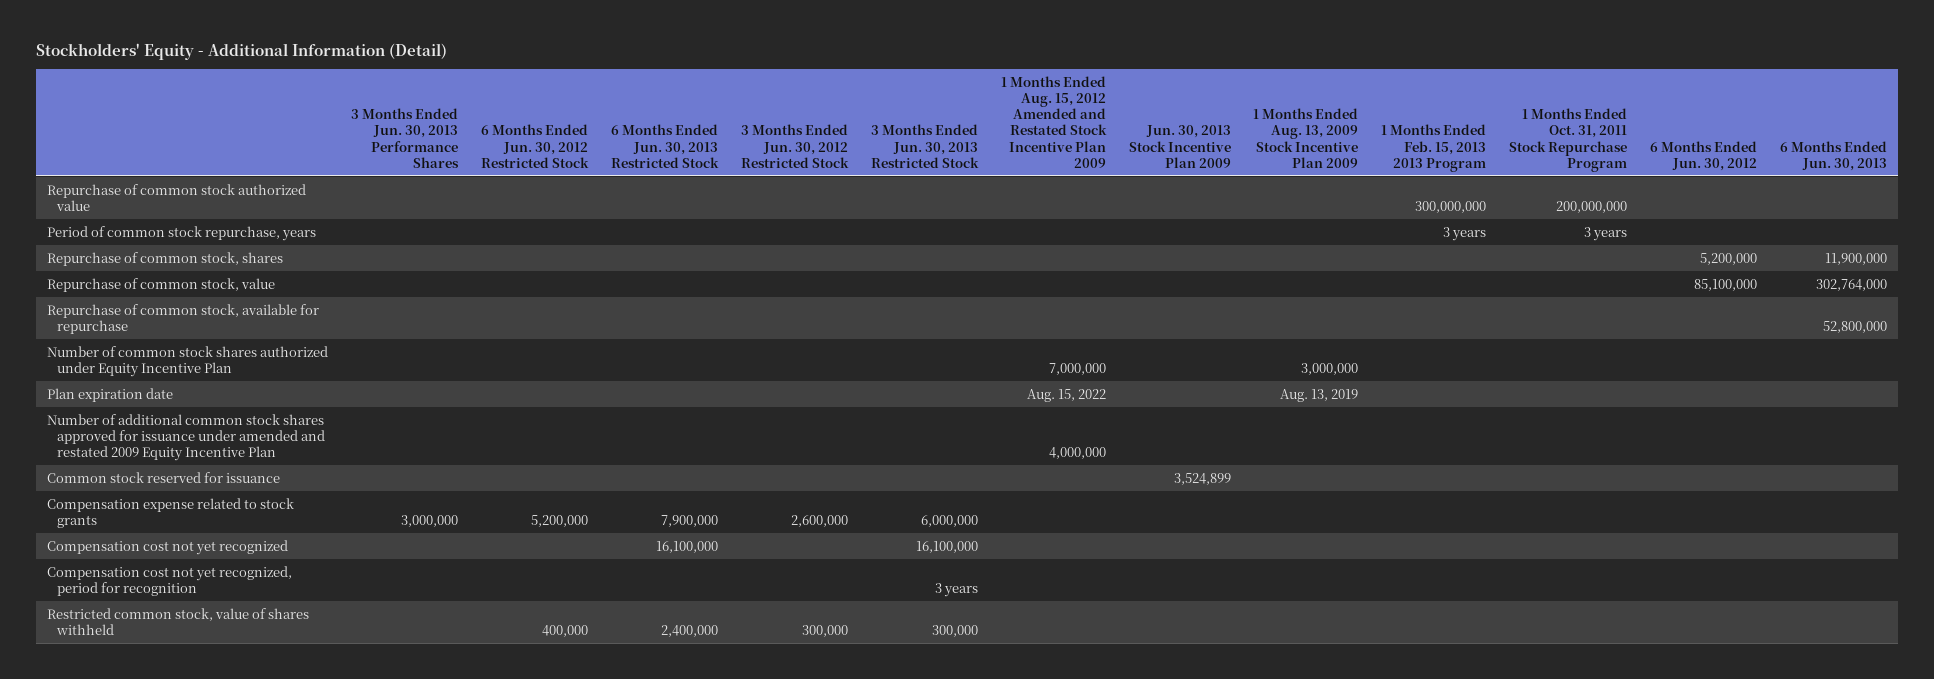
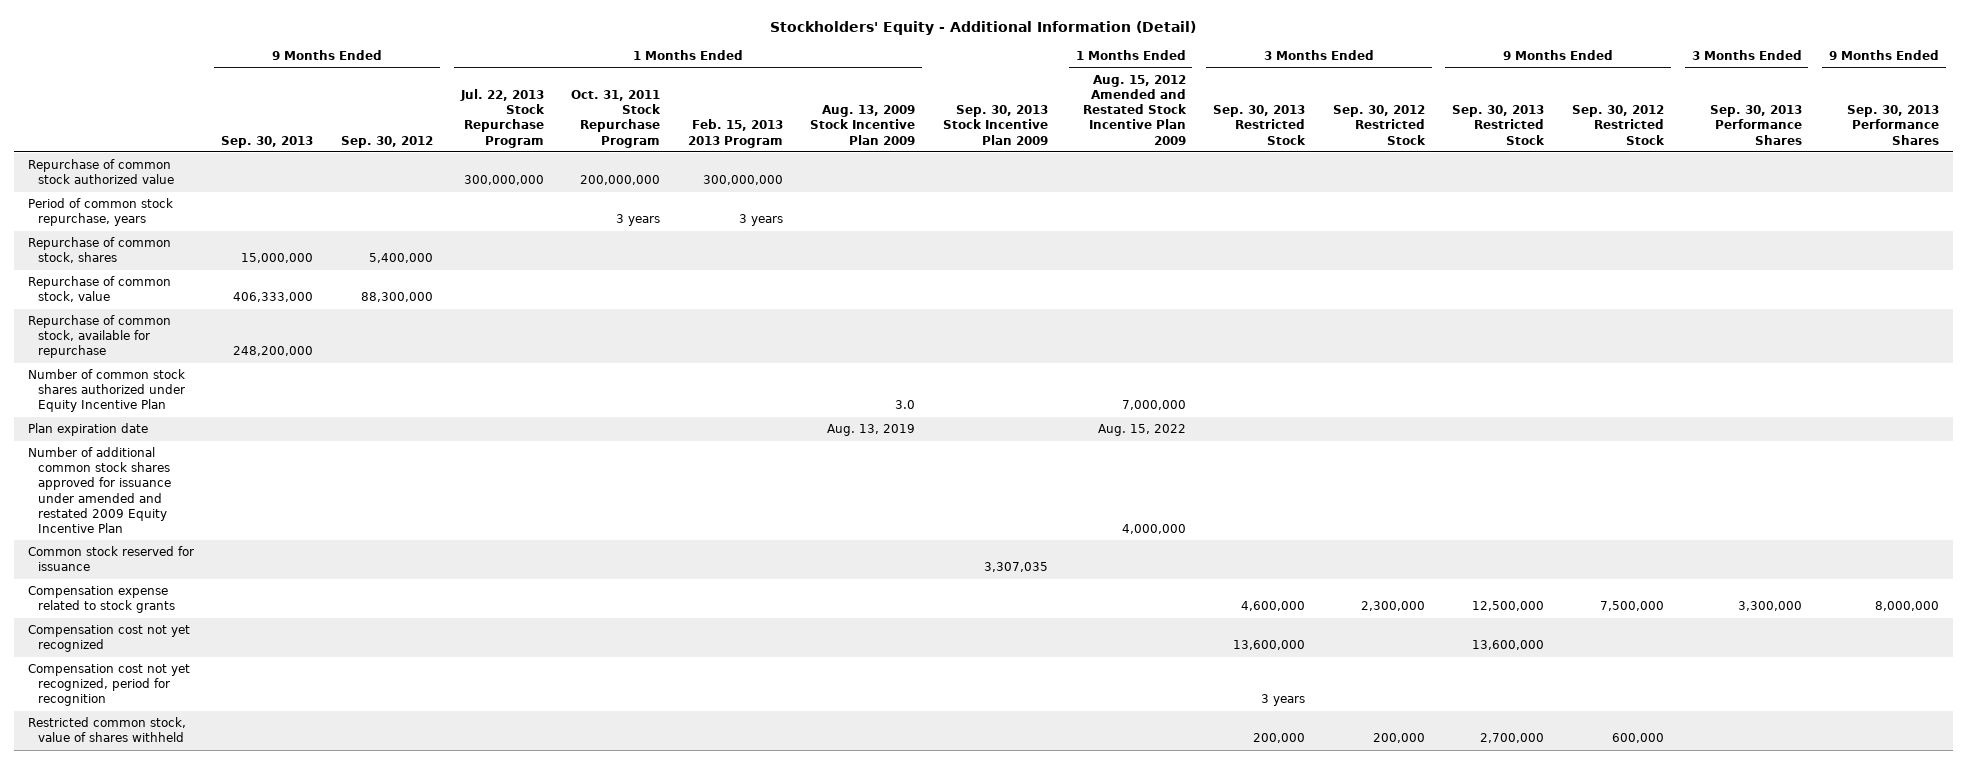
- | 3 Months Ended Jun. 30, 2013 Performance Shares | 6 Months Ended Jun. 30, 2012 Restricted Stock | 6 Months Ended Jun. 30, 2013 Restricted Stock | 3 Months Ended Jun. 30, 2012 Restricted Stock | 3 Months Ended Jun. 30, 2013 Restricted Stock | 1 Months Ended Aug. 15, 2012 Amended and Restated Stock Incentive Plan 2009 | Jun. 30, 2013 Stock Incentive Plan 2009 | 1 Months Ended Aug. 13, 2009 Stock Incentive Plan 2009 | 1 Months Ended Feb. 15, 2013 2013 Program | 1 Months Ended Oct. 31, 2011 Stock Repurchase Program | 6 Months Ended Jun. 30, 2012 | 6 Months Ended Jun. 30, 2013
+ | 9 Months Ended Sep. 30, 2013 | 9 Months Ended Sep. 30, 2012 | 1 Months Ended Jul. 22, 2013 Stock Repurchase Program | 1 Months Ended Oct. 31, 2011 Stock Repurchase Program | 1 Months Ended Feb. 15, 2013 2013 Program | 1 Months Ended Aug. 13, 2009 Stock Incentive Plan 2009 | Sep. 30, 2013 Stock Incentive Plan 2009 | 1 Months Ended Aug. 15, 2012 Amended and Restated Stock Incentive Plan 2009 | 3 Months Ended Sep. 30, 2013 Restricted Stock | 3 Months Ended Sep. 30, 2012 Restricted Stock | 9 Months Ended Sep. 30, 2013 Restricted Stock | 9 Months Ended Sep. 30, 2012 Restricted Stock | 3 Months Ended Sep. 30, 2013 Performance Shares | 9 Months Ended Sep. 30, 2013 Performance Shares
- Number of common stock shares authorized under Equity Incentive Plan | | | | | | 7,000,000 | | 3,000,000 | | | |
+ Number of common stock shares authorized under Equity Incentive Plan | | | | | | 3.0 | | 7,000,000 | | | | | |

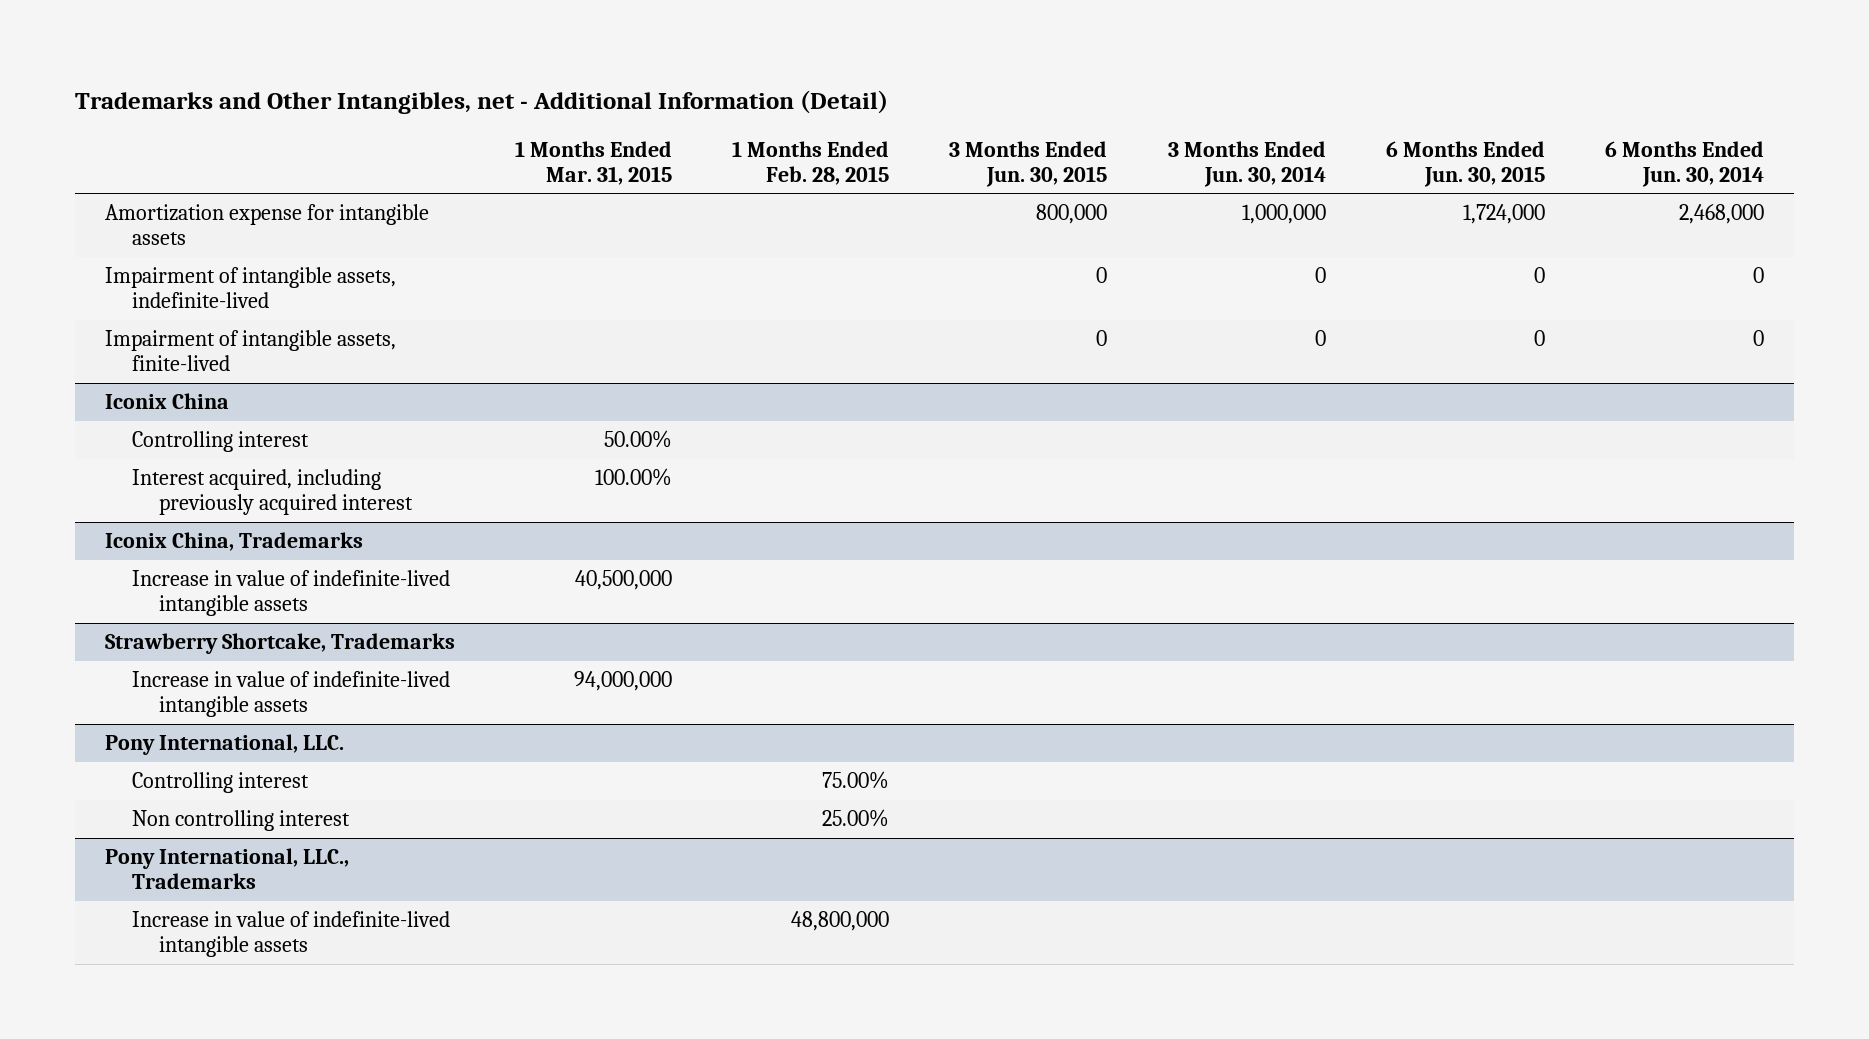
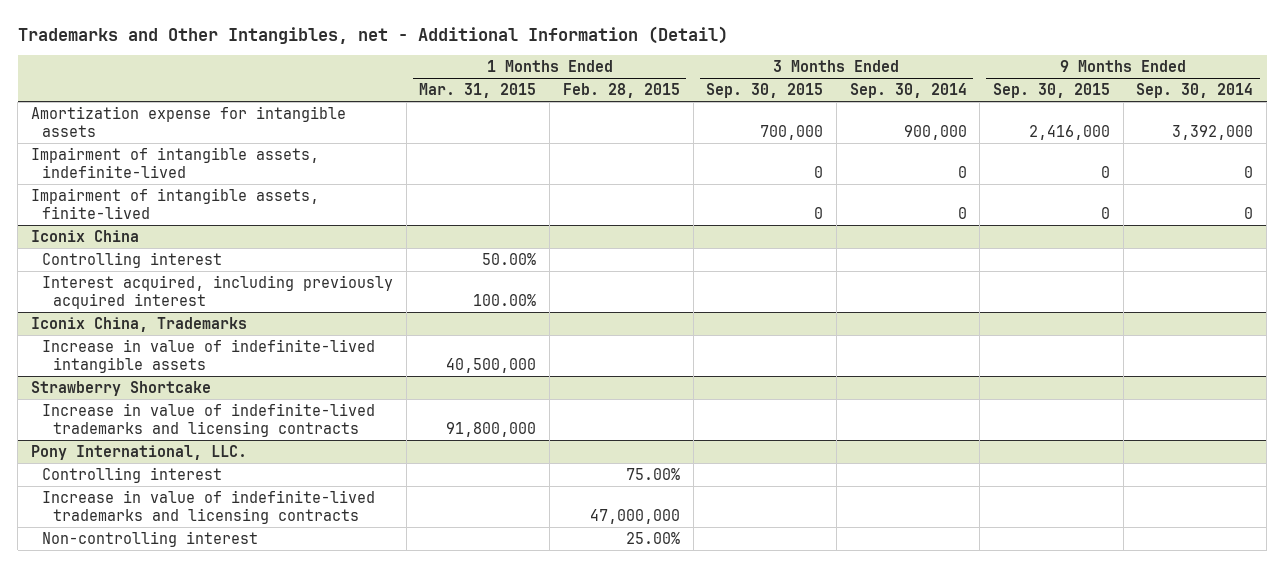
- | 1 Months Ended Mar. 31, 2015 | 1 Months Ended Feb. 28, 2015 | 3 Months Ended Jun. 30, 2015 | 3 Months Ended Jun. 30, 2014 | 6 Months Ended Jun. 30, 2015 | 6 Months Ended Jun. 30, 2014
+ | 1 Months Ended Mar. 31, 2015 | 1 Months Ended Feb. 28, 2015 | 3 Months Ended Sep. 30, 2015 | 3 Months Ended Sep. 30, 2014 | 9 Months Ended Sep. 30, 2015 | 9 Months Ended Sep. 30, 2014
- Strawberry Shortcake, Trademarks
- Increase in value of indefinite-lived intangible assets | 94,000,000 | | | | |
+ Strawberry Shortcake
+ Increase in value of indefinite-lived trademarks and licensing contracts | 91,800,000 | | | | |
@ Pony International, LLC.
- Non controlling interest | | 25.00% | | | |
- Pony International, LLC., Trademarks
- Increase in value of indefinite-lived intangible assets | | 48,800,000 | | | |
@ Pony International, LLC.
+ Increase in value of indefinite-lived trademarks and licensing contracts | | 47,000,000 | | | |
+ Non-controlling interest | | 25.00% | | | |

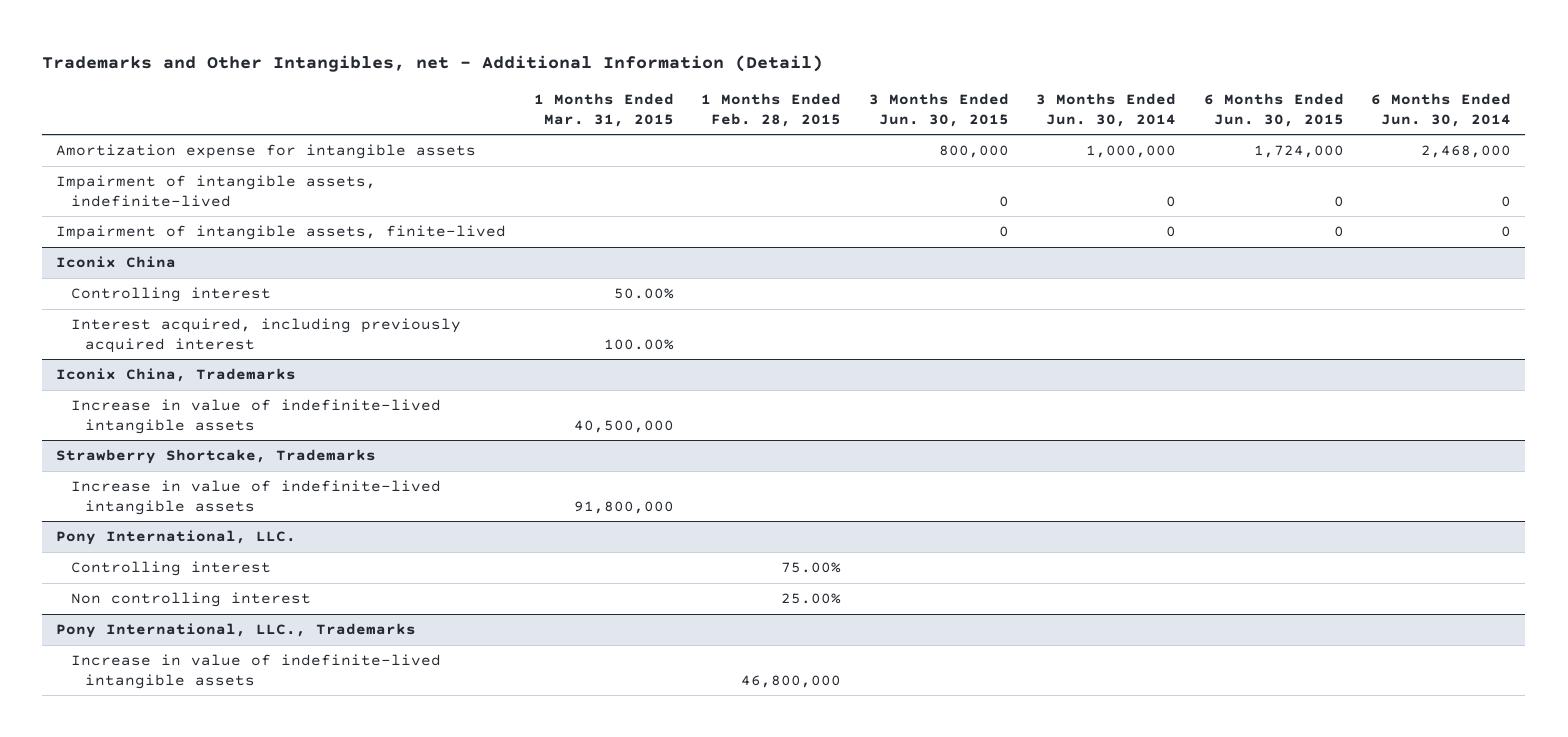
- | 1 Months Ended Mar. 31, 2015 | 1 Months Ended Feb. 28, 2015 | 3 Months Ended Sep. 30, 2015 | 3 Months Ended Sep. 30, 2014 | 9 Months Ended Sep. 30, 2015 | 9 Months Ended Sep. 30, 2014
+ | 1 Months Ended Mar. 31, 2015 | 1 Months Ended Feb. 28, 2015 | 3 Months Ended Jun. 30, 2015 | 3 Months Ended Jun. 30, 2014 | 6 Months Ended Jun. 30, 2015 | 6 Months Ended Jun. 30, 2014
- Strawberry Shortcake
- Increase in value of indefinite-lived trademarks and licensing contracts | 91,800,000 | | | | |
+ Strawberry Shortcake, Trademarks
+ Increase in value of indefinite-lived intangible assets | 91,800,000 | | | | |
@ Pony International, LLC.
- Increase in value of indefinite-lived trademarks and licensing contracts | | 47,000,000 | | | |
- Non-controlling interest | | 25.00% | | | |
+ Non controlling interest | | 25.00% | | | |
+ Pony International, LLC., Trademarks
+ Increase in value of indefinite-lived intangible assets | | 46,800,000 | | | |

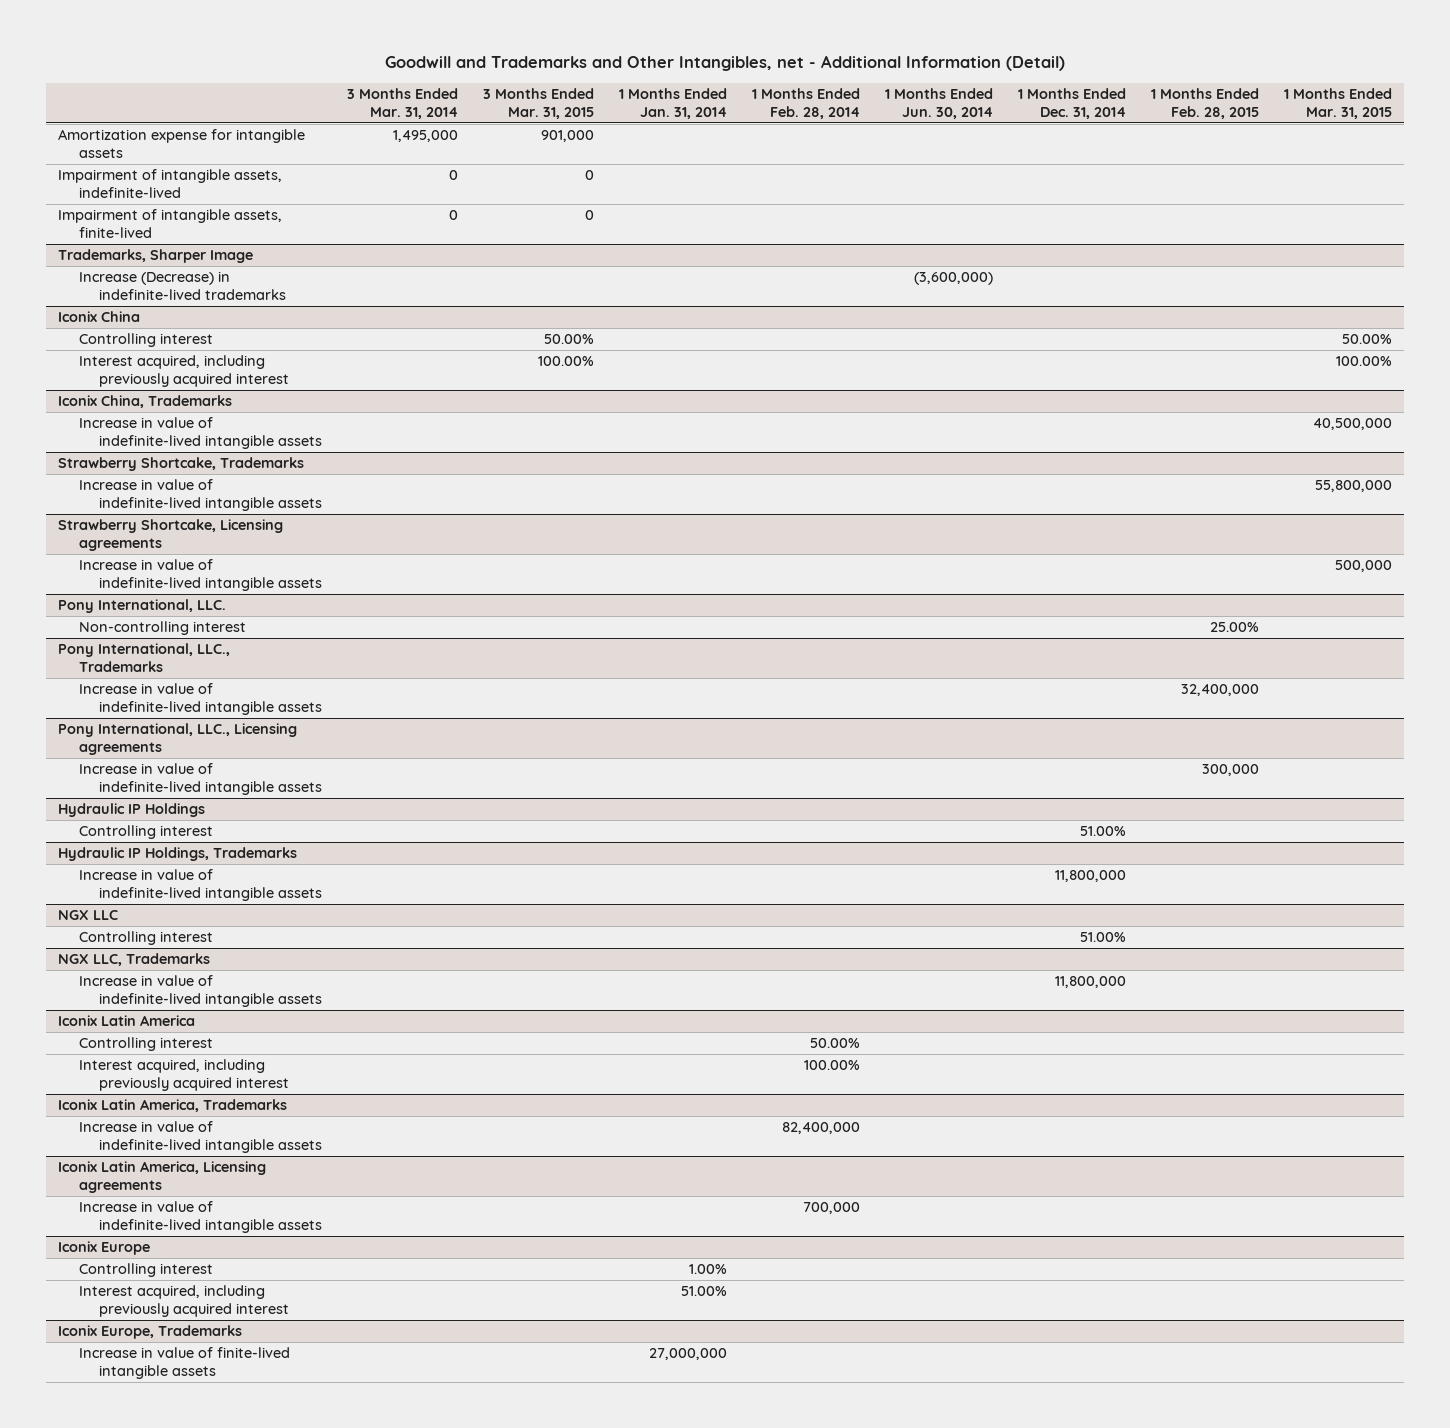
- Trademarks and Other Intangibles, net - Additional Information (Detail)
+ Goodwill and Trademarks and Other Intangibles, net - Additional Information (Detail)
- | 1 Months Ended Mar. 31, 2015 | 1 Months Ended Feb. 28, 2015 | 3 Months Ended Jun. 30, 2015 | 3 Months Ended Jun. 30, 2014 | 6 Months Ended Jun. 30, 2015 | 6 Months Ended Jun. 30, 2014
+ | 3 Months Ended Mar. 31, 2014 | 3 Months Ended Mar. 31, 2015 | 1 Months Ended Jan. 31, 2014 | 1 Months Ended Feb. 28, 2014 | 1 Months Ended Jun. 30, 2014 | 1 Months Ended Dec. 31, 2014 | 1 Months Ended Feb. 28, 2015 | 1 Months Ended Mar. 31, 2015
+ Trademarks, Sharper Image
+ Increase (Decrease) in indefinite-lived trademarks | | | | | (3,600,000) | | |
@ Strawberry Shortcake, Trademarks
- Increase in value of indefinite-lived intangible assets | 91,800,000 | | | | |
+ Increase in value of indefinite-lived intangible assets | | | | | | | | 55,800,000
+ Strawberry Shortcake, Licensing agreements
+ Increase in value of indefinite-lived intangible assets | | | | | | | | 500,000
@ Pony International, LLC.
- Controlling interest | | 75.00% | | | |
- Non controlling interest | | 25.00% | | | |
+ Non-controlling interest | | | | | | | 25.00% |
@ Pony International, LLC., Trademarks
- Increase in value of indefinite-lived intangible assets | | 46,800,000 | | | |
+ Increase in value of indefinite-lived intangible assets | | | | | | | 32,400,000 |
+ Pony International, LLC., Licensing agreements
+ Increase in value of indefinite-lived intangible assets | | | | | | | 300,000 |
+ Hydraulic IP Holdings
+ Controlling interest | | | | | | 51.00% | |
+ Hydraulic IP Holdings, Trademarks
+ Increase in value of indefinite-lived intangible assets | | | | | | 11,800,000 | |
+ NGX LLC
+ Controlling interest | | | | | | 51.00% | |
+ NGX LLC, Trademarks
+ Increase in value of indefinite-lived intangible assets | | | | | | 11,800,000 | |
+ Iconix Latin America
+ Controlling interest | | | | 50.00% | | | |
+ Interest acquired, including previously acquired interest | | | | 100.00% | | | |
+ Iconix Latin America, Trademarks
+ Increase in value of indefinite-lived intangible assets | | | | 82,400,000 | | | |
+ Iconix Latin America, Licensing agreements
+ Increase in value of indefinite-lived intangible assets | | | | 700,000 | | | |
+ Iconix Europe
+ Controlling interest | | | 1.00% | | | | |
+ Interest acquired, including previously acquired interest | | | 51.00% | | | | |
+ Iconix Europe, Trademarks
+ Increase in value of finite-lived intangible assets | | | 27,000,000 | | | | |

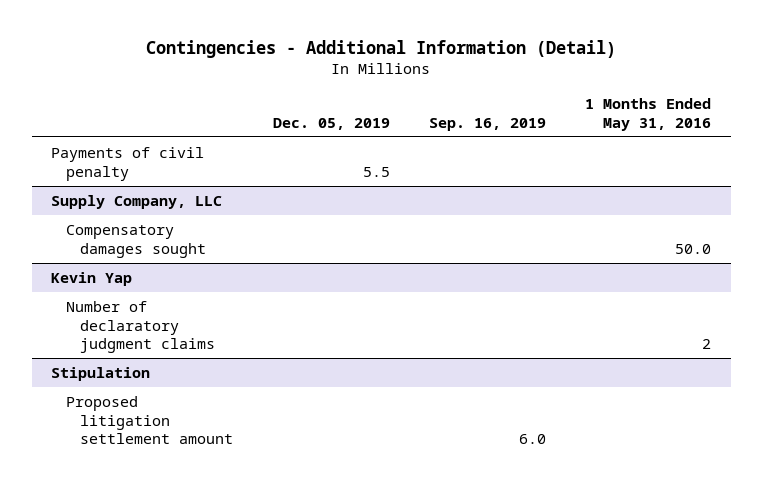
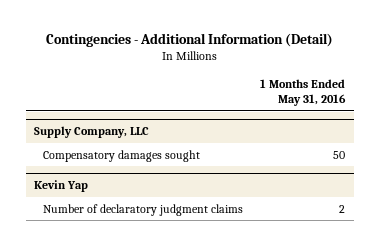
- | Dec. 05, 2019 | Sep. 16, 2019 | 1 Months Ended May 31, 2016
+ | 1 Months Ended May 31, 2016
- Payments of civil penalty | 5.5 | |
@ Supply Company, LLC
- Compensatory damages sought | | | 50.0
+ Compensatory damages sought | 50
- Stipulation
- Proposed litigation settlement amount | | 6.0 |

